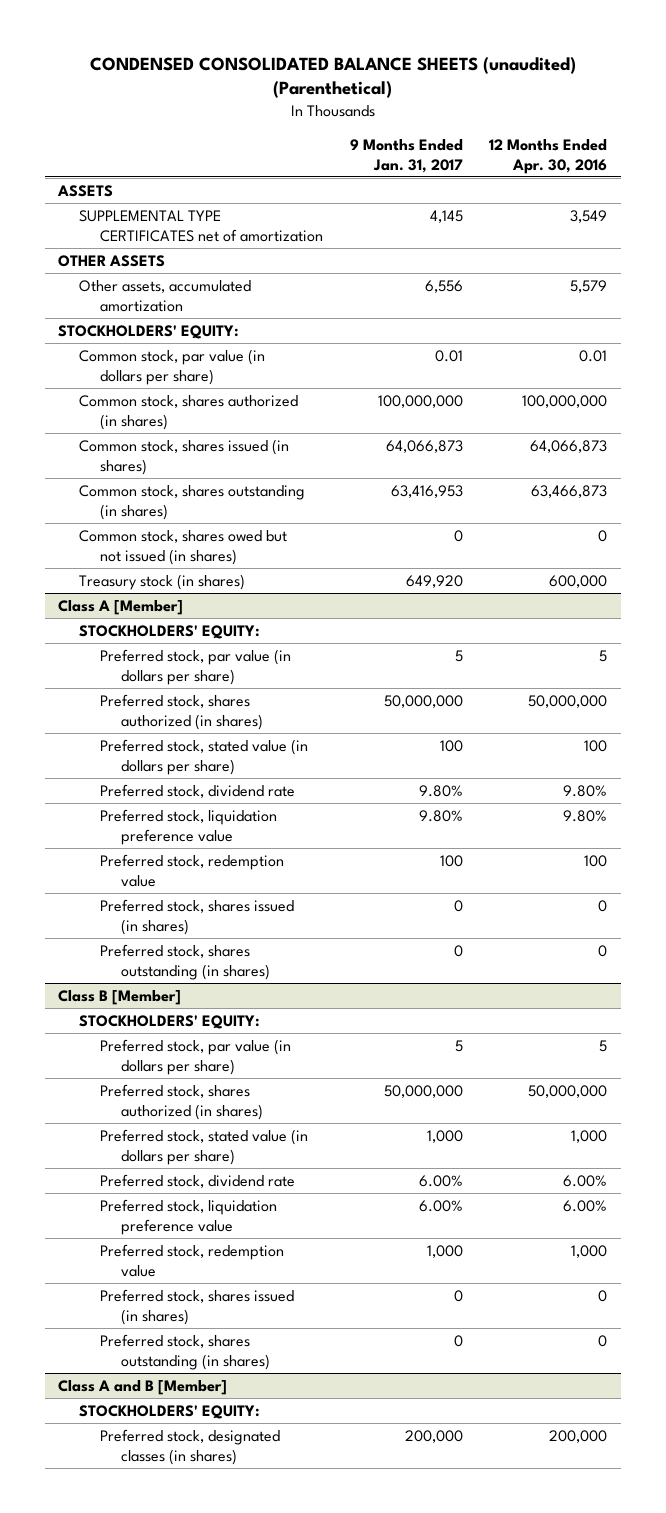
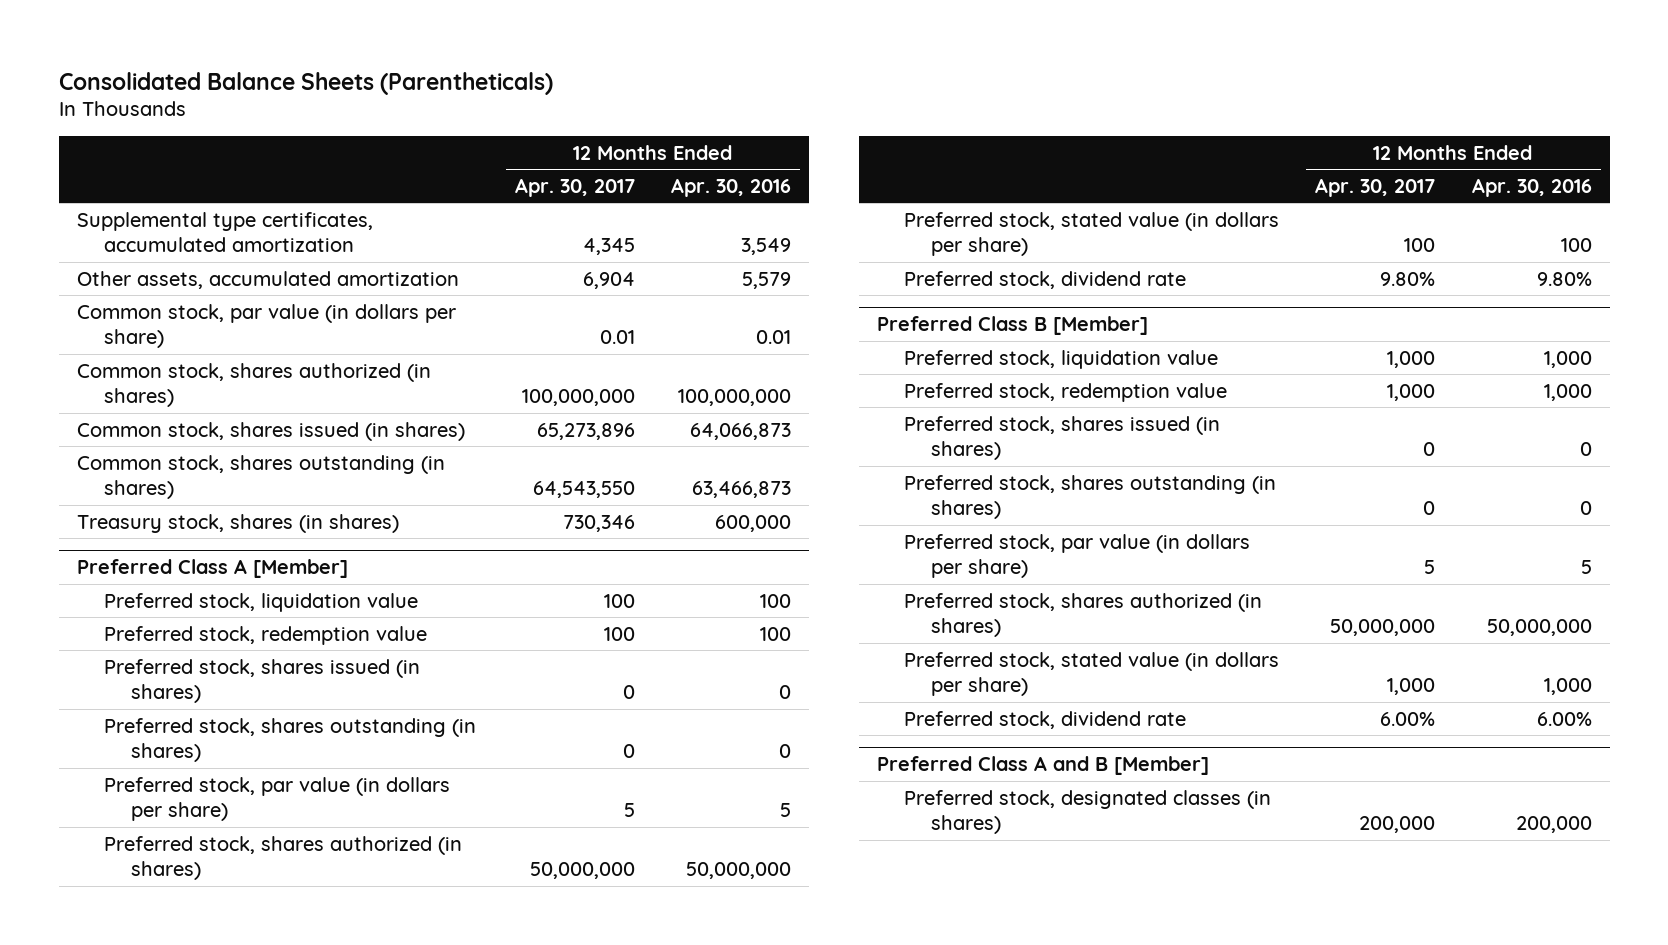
- CONDENSED CONSOLIDATED BALANCE SHEETS (unaudited) (Parenthetical)
+ Consolidated Balance Sheets (Parentheticals)
- | 9 Months Ended Jan. 31, 2017 | 12 Months Ended Apr. 30, 2016
+ | 12 Months Ended Apr. 30, 2017 | 12 Months Ended Apr. 30, 2016
- ASSETS
- SUPPLEMENTAL TYPE CERTIFICATES net of amortization | 4,145 | 3,549
- OTHER ASSETS
+ Supplemental type certificates, accumulated amortization | 4,345 | 3,549
- STOCKHOLDERS' EQUITY:
- Common stock, shares owed but not issued (in shares) | 0 | 0
- Treasury stock (in shares) | 649,920 | 600,000
- Class A [Member]
- STOCKHOLDERS' EQUITY:
+ Treasury stock, shares (in shares) | 730,346 | 600,000
+ Preferred Class A [Member]
+ Preferred stock, liquidation value | 100 | 100
+ Preferred stock, redemption value | 100 | 100
+ Preferred stock, shares issued (in shares) | 0 | 0
+ Preferred stock, shares outstanding (in shares) | 0 | 0
- Preferred stock, liquidation preference value | 9.80% | 9.80%
- Preferred stock, redemption value | 100 | 100
+ Preferred Class B [Member]
+ Preferred stock, liquidation value | 1,000 | 1,000
+ Preferred stock, redemption value | 1,000 | 1,000
- Class B [Member]
- STOCKHOLDERS' EQUITY:
- Preferred stock, liquidation preference value | 6.00% | 6.00%
- Preferred stock, redemption value | 1,000 | 1,000
- Preferred stock, shares issued (in shares) | 0 | 0
- Preferred stock, shares outstanding (in shares) | 0 | 0
- Class A and B [Member]
- STOCKHOLDERS' EQUITY:
+ Preferred Class A and B [Member]

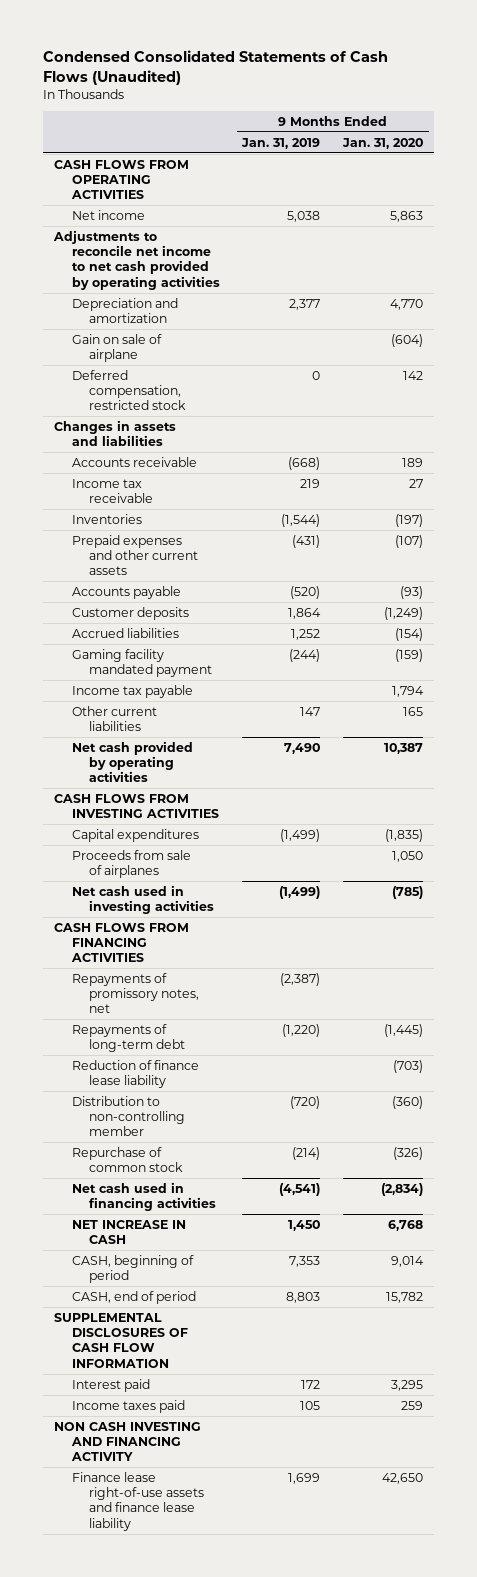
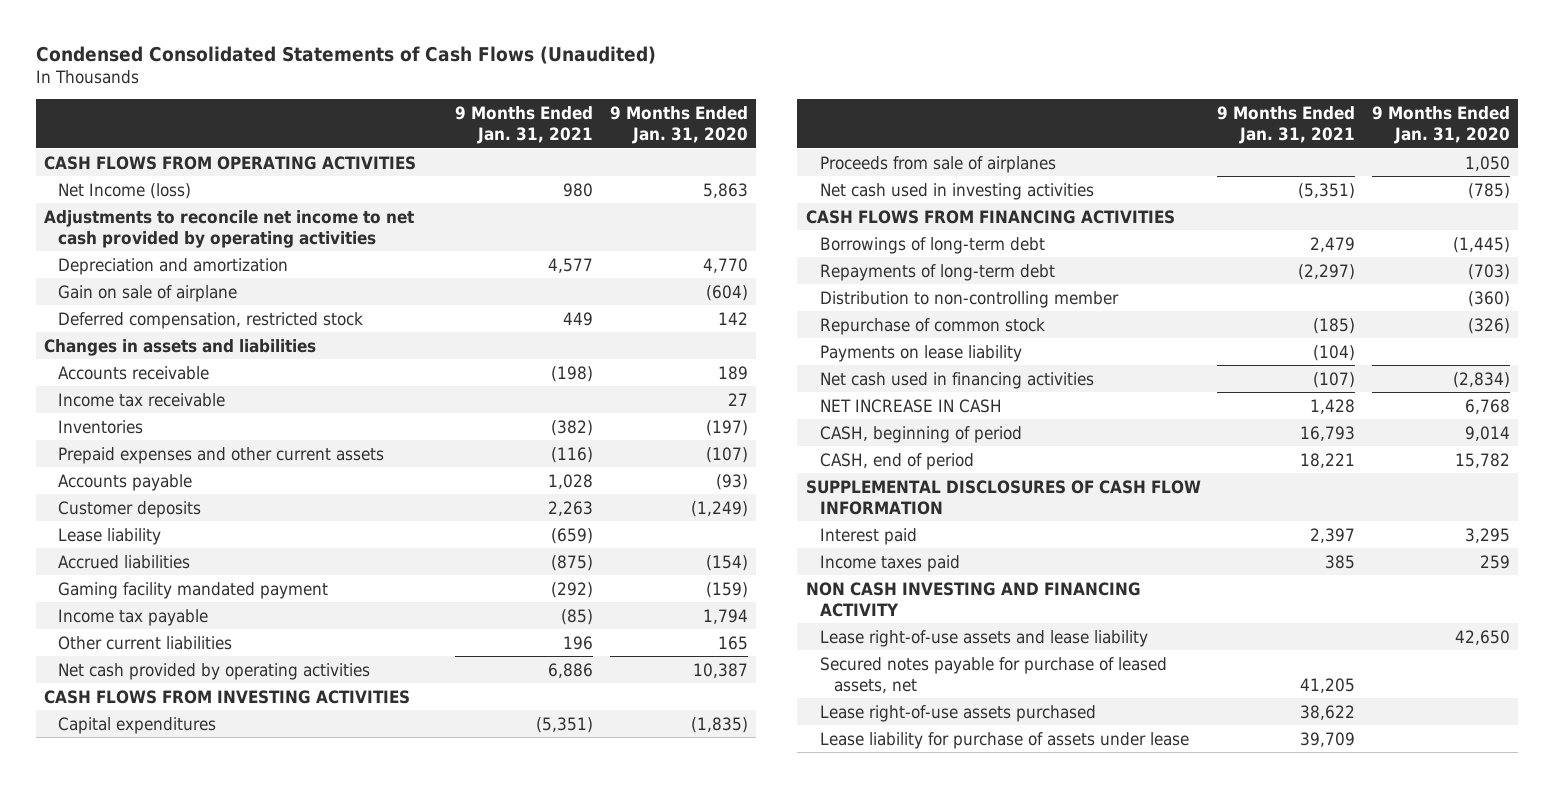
- | 9 Months Ended Jan. 31, 2019 | 9 Months Ended Jan. 31, 2020
+ | 9 Months Ended Jan. 31, 2021 | 9 Months Ended Jan. 31, 2020
- Net income | 5,038 | 5,863
+ Net Income (loss) | 980 | 5,863
+ Lease liability | (659) |
- Repayments of promissory notes, net | (2,387) |
- Repayments of long-term debt | (1,220) | (1,445)
- Reduction of finance lease liability | | (703)
+ Borrowings of long-term debt | 2,479 | (1,445)
+ Repayments of long-term debt | (2,297) | (703)
+ Payments on lease liability | (104) |
- Finance lease right-of-use assets and finance lease liability | 1,699 | 42,650
+ Lease right-of-use assets and lease liability | | 42,650
+ Secured notes payable for purchase of leased assets, net | 41,205 |
+ Lease right-of-use assets purchased | 38,622 |
+ Lease liability for purchase of assets under lease | 39,709 |

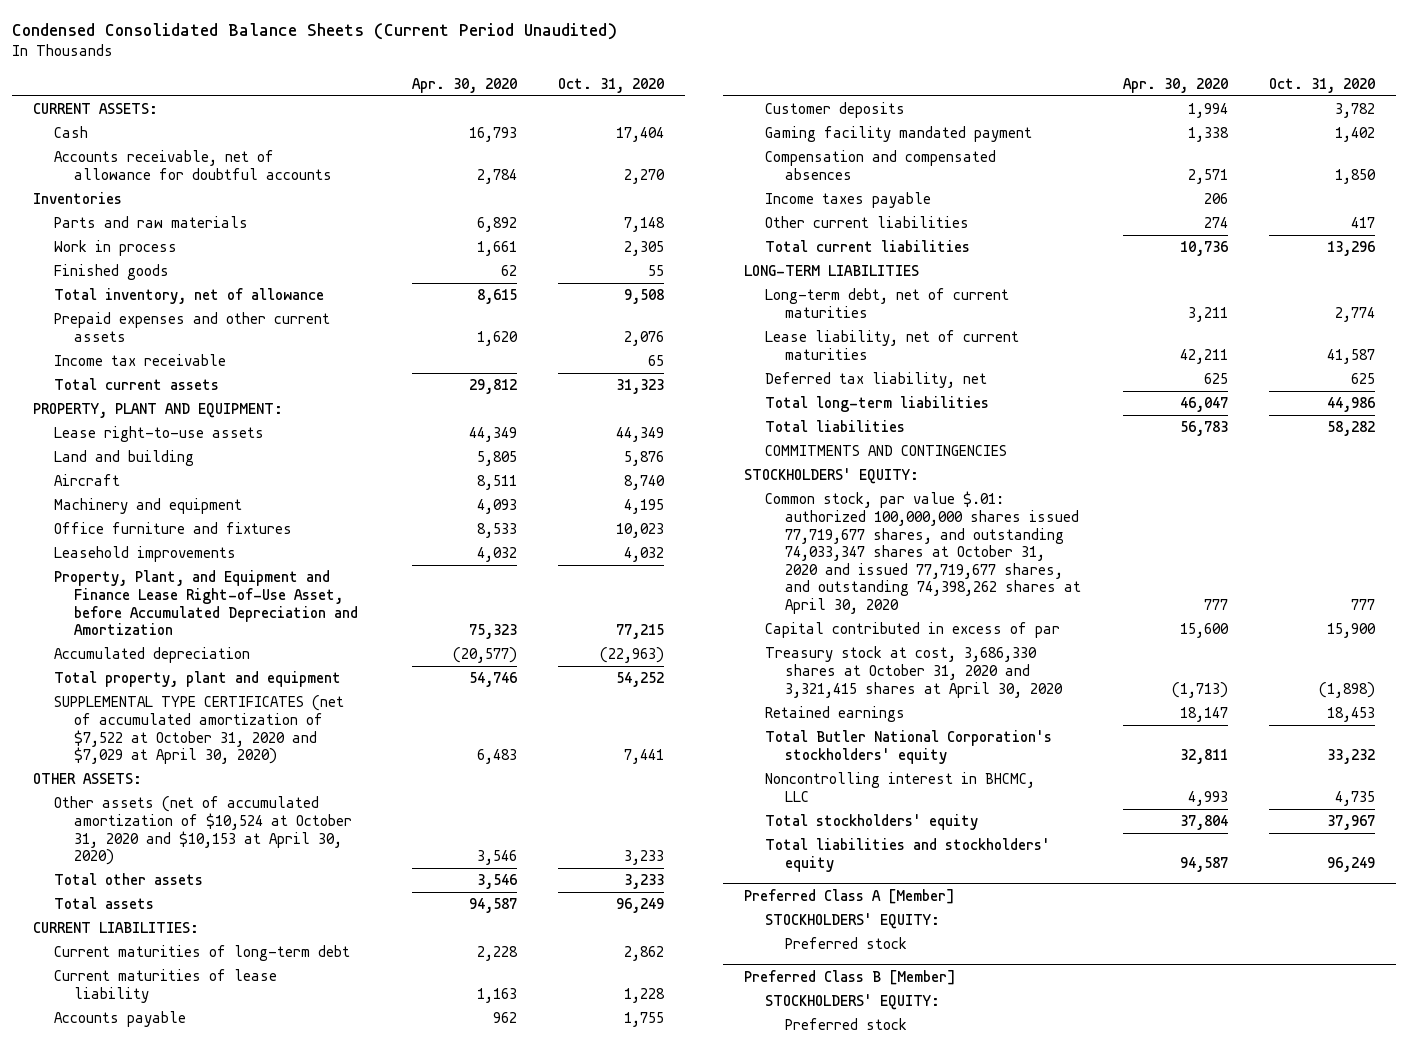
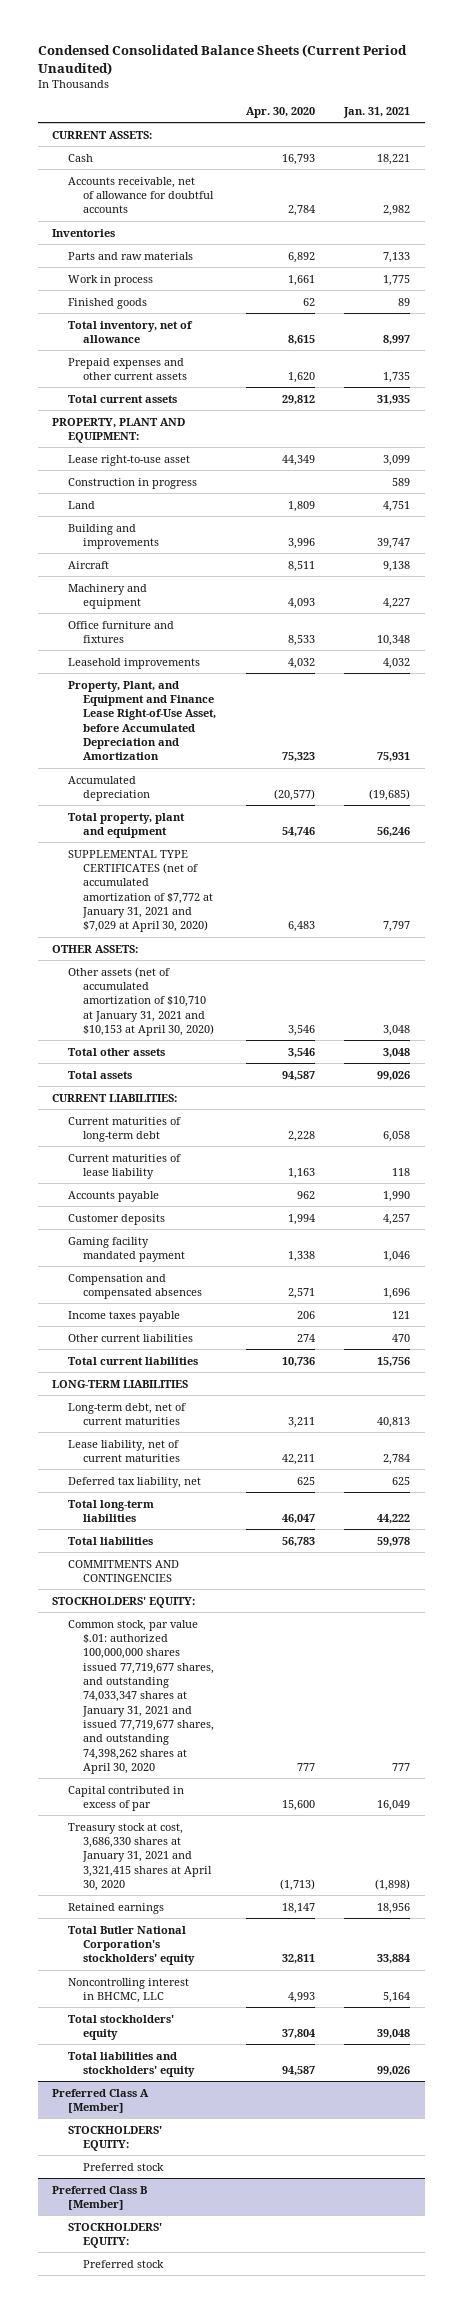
- | Apr. 30, 2020 | Oct. 31, 2020
+ | Apr. 30, 2020 | Jan. 31, 2021
- Income tax receivable | | 65
- Lease right-to-use assets | 44,349 | 44,349
- Land and building | 5,805 | 5,876
+ Lease right-to-use asset | 44,349 | 3,099
+ Construction in progress | | 589
+ Land | 1,809 | 4,751
+ Building and improvements | 3,996 | 39,747
- SUPPLEMENTAL TYPE CERTIFICATES (net of accumulated amortization of $7,522 at October 31, 2020 and $7,029 at April 30, 2020) | 6,483 | 7,441
+ SUPPLEMENTAL TYPE CERTIFICATES (net of accumulated amortization of $7,772 at January 31, 2021 and $7,029 at April 30, 2020) | 6,483 | 7,797
- Other assets (net of accumulated amortization of $10,524 at October 31, 2020 and $10,153 at April 30, 2020) | 3,546 | 3,233
+ Other assets (net of accumulated amortization of $10,710 at January 31, 2021 and $10,153 at April 30, 2020) | 3,546 | 3,048
- Common stock, par value $.01: authorized 100,000,000 shares issued 77,719,677 shares, and outstanding 74,033,347 shares at October 31, 2020 and issued 77,719,677 shares, and outstanding 74,398,262 shares at April 30, 2020 | 777 | 777
+ Common stock, par value $.01: authorized 100,000,000 shares issued 77,719,677 shares, and outstanding 74,033,347 shares at January 31, 2021 and issued 77,719,677 shares, and outstanding 74,398,262 shares at April 30, 2020 | 777 | 777
- Treasury stock at cost, 3,686,330 shares at October 31, 2020 and 3,321,415 shares at April 30, 2020 | (1,713) | (1,898)
+ Treasury stock at cost, 3,686,330 shares at January 31, 2021 and 3,321,415 shares at April 30, 2020 | (1,713) | (1,898)

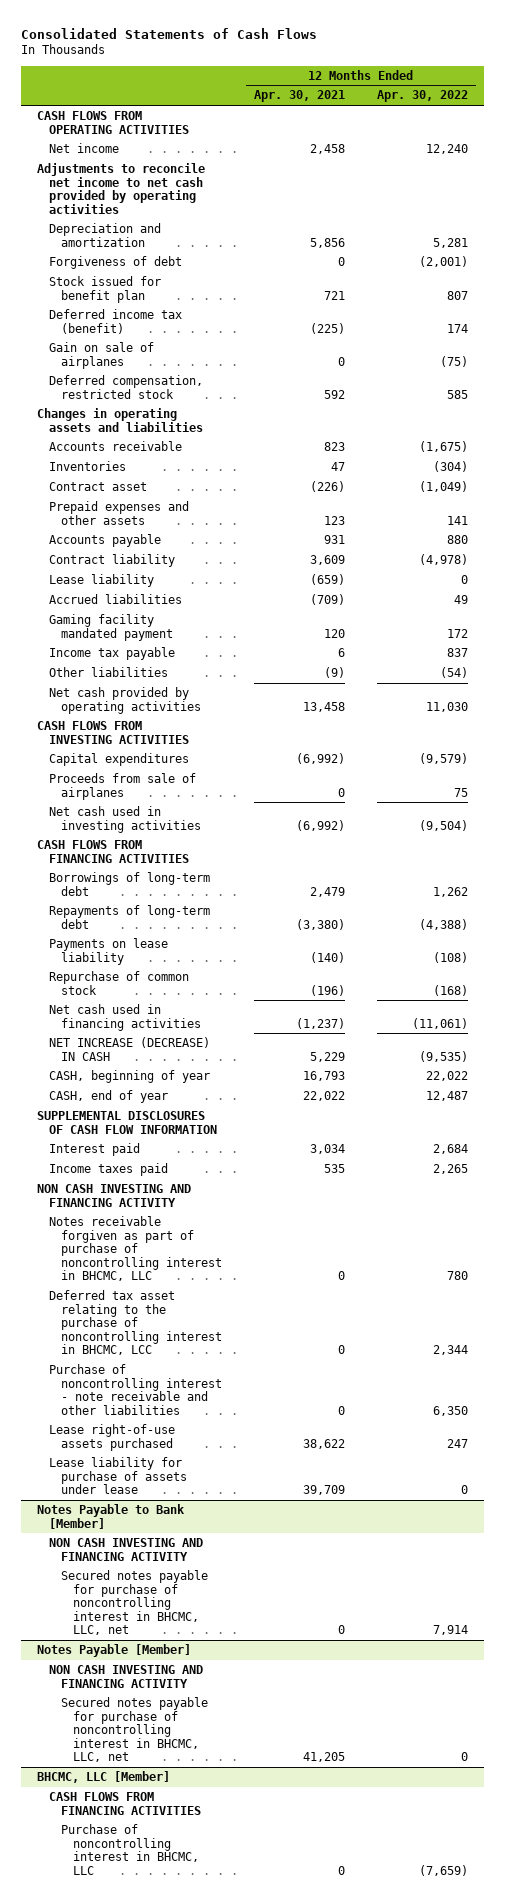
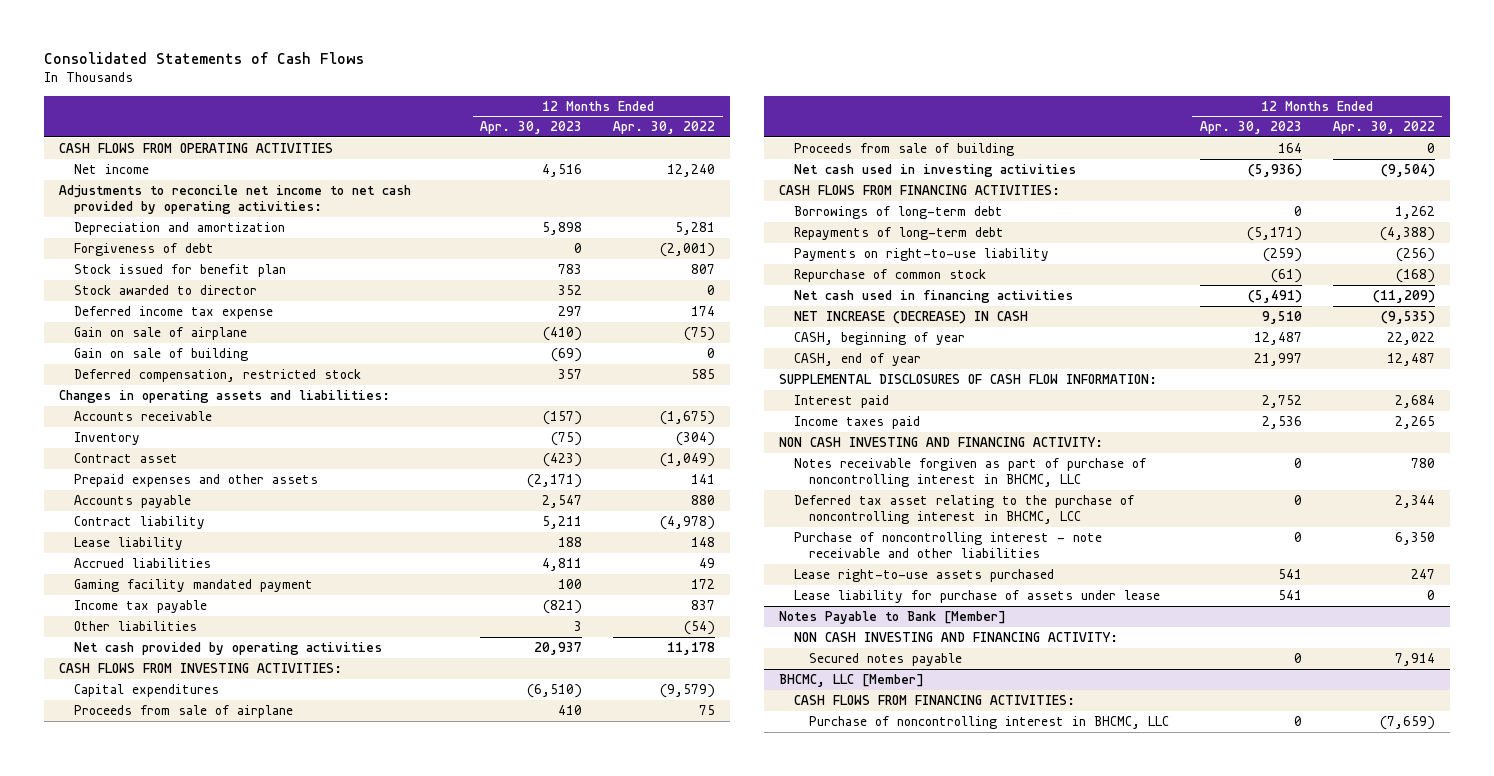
- | 12 Months Ended Apr. 30, 2021 | 12 Months Ended Apr. 30, 2022
+ | 12 Months Ended Apr. 30, 2023 | 12 Months Ended Apr. 30, 2022
- Adjustments to reconcile net income to net cash provided by operating activities
+ Adjustments to reconcile net income to net cash provided by operating activities:
- Deferred income tax (benefit) | (225) | 174
- Gain on sale of airplanes | 0 | (75)
+ Stock awarded to director | 352 | 0
+ Deferred income tax expense | 297 | 174
+ Gain on sale of airplane | (410) | (75)
+ Gain on sale of building | (69) | 0
- Changes in operating assets and liabilities
+ Changes in operating assets and liabilities:
- Inventories | 47 | (304)
+ Inventory | (75) | (304)
- Lease liability | (659) | 0
+ Lease liability | 188 | 148
- Net cash provided by operating activities | 13,458 | 11,030
- CASH FLOWS FROM INVESTING ACTIVITIES
+ Net cash provided by operating activities | 20,937 | 11,178
+ CASH FLOWS FROM INVESTING ACTIVITIES:
- Proceeds from sale of airplanes | 0 | 75
+ Proceeds from sale of airplane | 410 | 75
+ Proceeds from sale of building | 164 | 0
- CASH FLOWS FROM FINANCING ACTIVITIES
+ CASH FLOWS FROM FINANCING ACTIVITIES:
- Payments on lease liability | (140) | (108)
+ Payments on right-to-use liability | (259) | (256)
- Net cash used in financing activities | (1,237) | (11,061)
+ Net cash used in financing activities | (5,491) | (11,209)
- SUPPLEMENTAL DISCLOSURES OF CASH FLOW INFORMATION
+ SUPPLEMENTAL DISCLOSURES OF CASH FLOW INFORMATION:
- NON CASH INVESTING AND FINANCING ACTIVITY
+ NON CASH INVESTING AND FINANCING ACTIVITY:
- Lease right-of-use assets purchased | 38,622 | 247
+ Lease right-to-use assets purchased | 541 | 247
@ Notes Payable to Bank [Member]
- NON CASH INVESTING AND FINANCING ACTIVITY
- Secured notes payable for purchase of noncontrolling interest in BHCMC, LLC, net | 0 | 7,914
- Notes Payable [Member]
- NON CASH INVESTING AND FINANCING ACTIVITY
- Secured notes payable for purchase of noncontrolling interest in BHCMC, LLC, net | 41,205 | 0
@ Notes Payable to Bank [Member]
+ NON CASH INVESTING AND FINANCING ACTIVITY:
+ Secured notes payable | 0 | 7,914
@ BHCMC, LLC [Member]
- CASH FLOWS FROM FINANCING ACTIVITIES
+ CASH FLOWS FROM FINANCING ACTIVITIES:

